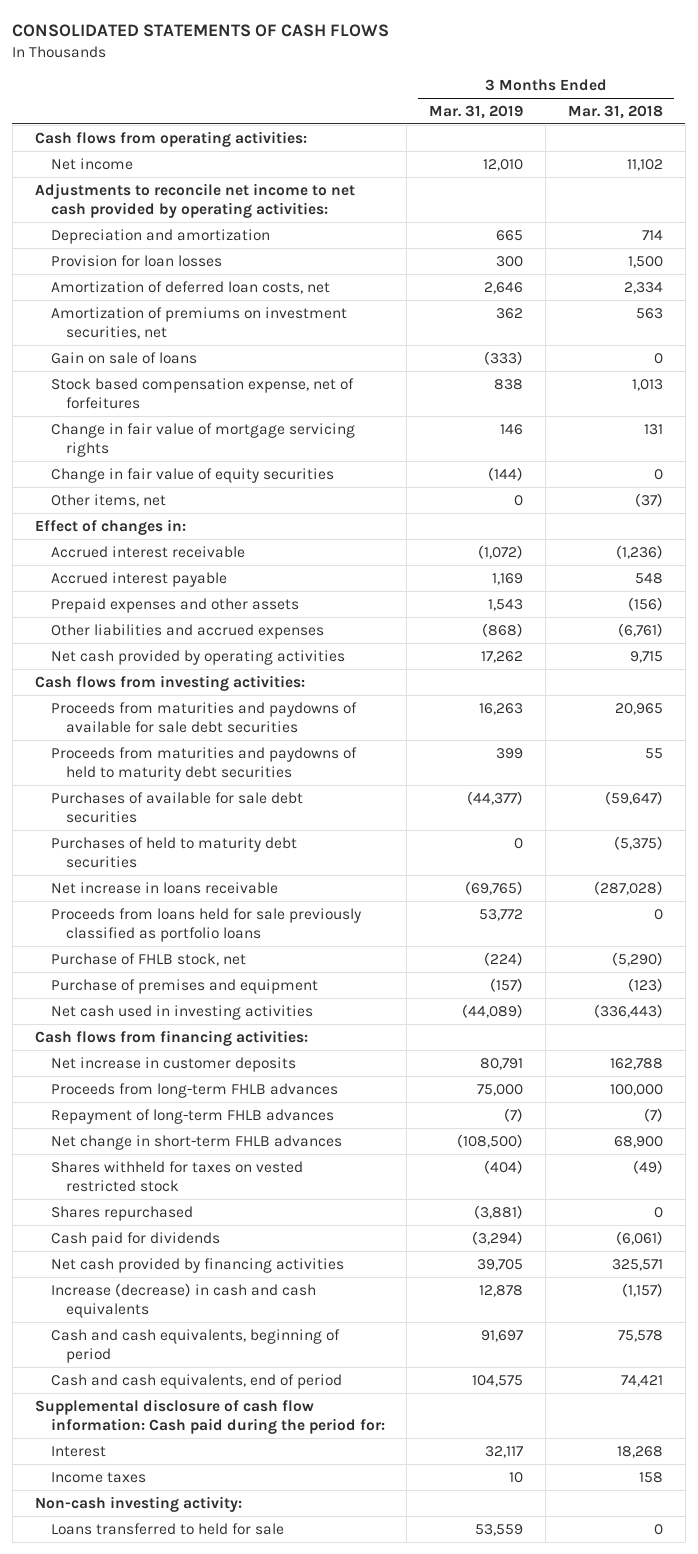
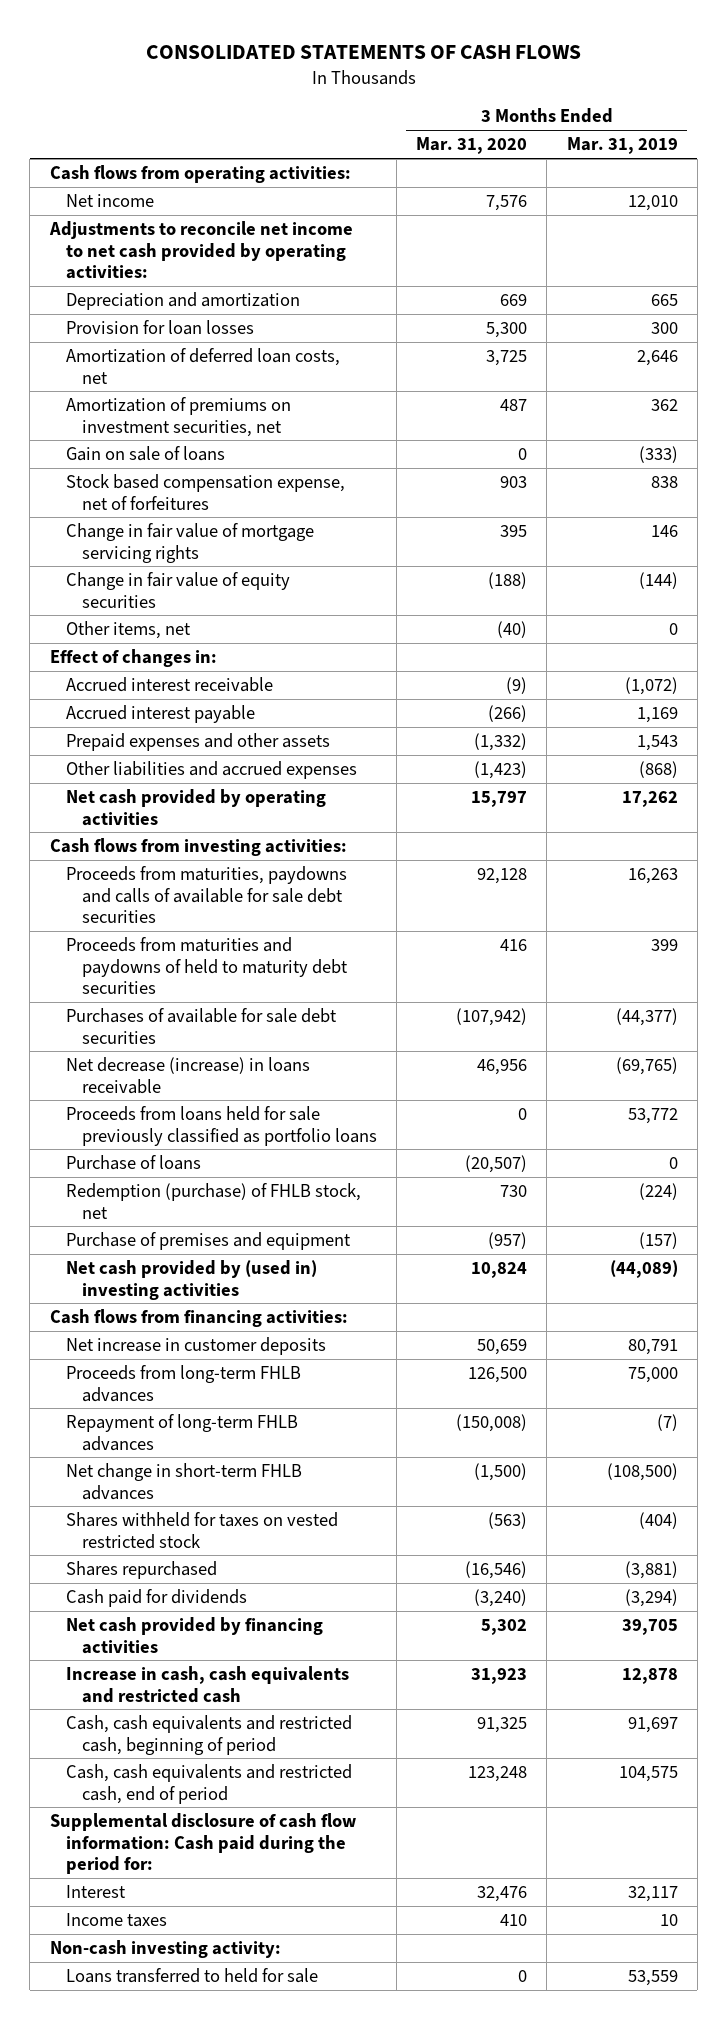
- | 3 Months Ended Mar. 31, 2019 | 3 Months Ended Mar. 31, 2018
+ | 3 Months Ended Mar. 31, 2020 | 3 Months Ended Mar. 31, 2019
- Proceeds from maturities and paydowns of available for sale debt securities | 16,263 | 20,965
+ Proceeds from maturities, paydowns and calls of available for sale debt securities | 92,128 | 16,263
- Purchases of held to maturity debt securities | 0 | (5,375)
- Net increase in loans receivable | (69,765) | (287,028)
+ Net decrease (increase) in loans receivable | 46,956 | (69,765)
- Purchase of FHLB stock, net | (224) | (5,290)
+ Purchase of loans | (20,507) | 0
+ Redemption (purchase) of FHLB stock, net | 730 | (224)
- Net cash used in investing activities | (44,089) | (336,443)
+ Net cash provided by (used in) investing activities | 10,824 | (44,089)
- Increase (decrease) in cash and cash equivalents | 12,878 | (1,157)
- Cash and cash equivalents, beginning of period | 91,697 | 75,578
- Cash and cash equivalents, end of period | 104,575 | 74,421
+ Increase in cash, cash equivalents and restricted cash | 31,923 | 12,878
+ Cash, cash equivalents and restricted cash, beginning of period | 91,325 | 91,697
+ Cash, cash equivalents and restricted cash, end of period | 123,248 | 104,575

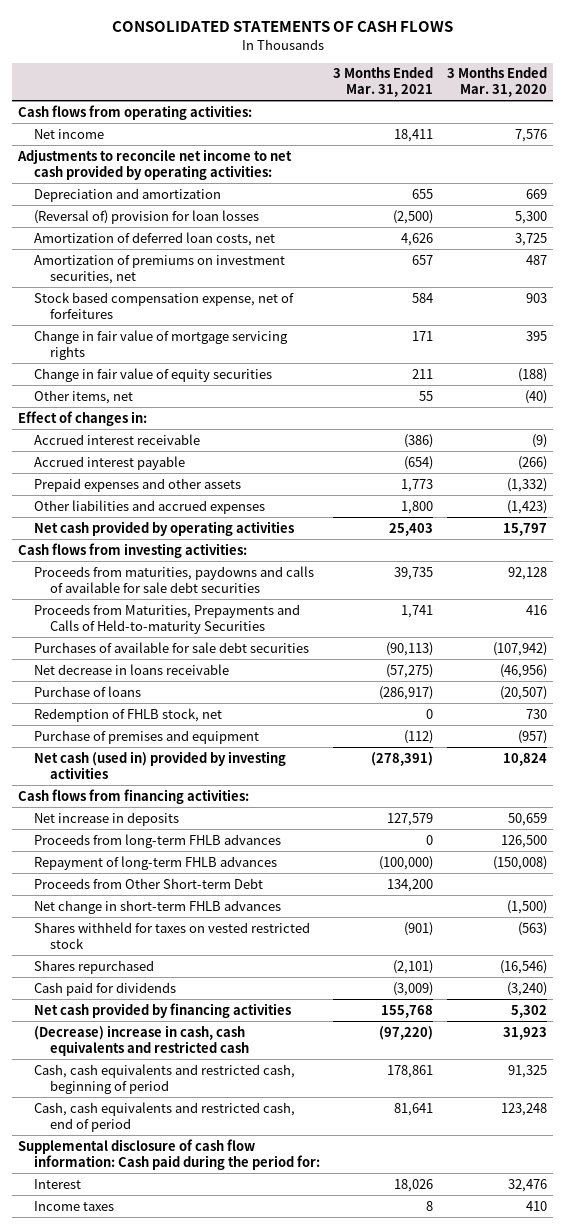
- | 3 Months Ended Mar. 31, 2020 | 3 Months Ended Mar. 31, 2019
+ | 3 Months Ended Mar. 31, 2021 | 3 Months Ended Mar. 31, 2020
- Provision for loan losses | 5,300 | 300
+ (Reversal of) provision for loan losses | (2,500) | 5,300
- Gain on sale of loans | 0 | (333)
- Proceeds from maturities and paydowns of held to maturity debt securities | 416 | 399
+ Proceeds from Maturities, Prepayments and Calls of Held-to-maturity Securities | 1,741 | 416
- Net decrease (increase) in loans receivable | 46,956 | (69,765)
- Proceeds from loans held for sale previously classified as portfolio loans | 0 | 53,772
+ Net decrease in loans receivable | (57,275) | (46,956)
- Redemption (purchase) of FHLB stock, net | 730 | (224)
+ Redemption of FHLB stock, net | 0 | 730
- Net cash provided by (used in) investing activities | 10,824 | (44,089)
+ Net cash (used in) provided by investing activities | (278,391) | 10,824
- Net increase in customer deposits | 50,659 | 80,791
+ Net increase in deposits | 127,579 | 50,659
+ Proceeds from Other Short-term Debt | 134,200 |
- Increase in cash, cash equivalents and restricted cash | 31,923 | 12,878
+ (Decrease) increase in cash, cash equivalents and restricted cash | (97,220) | 31,923
- Non-cash investing activity:
- Loans transferred to held for sale | 0 | 53,559

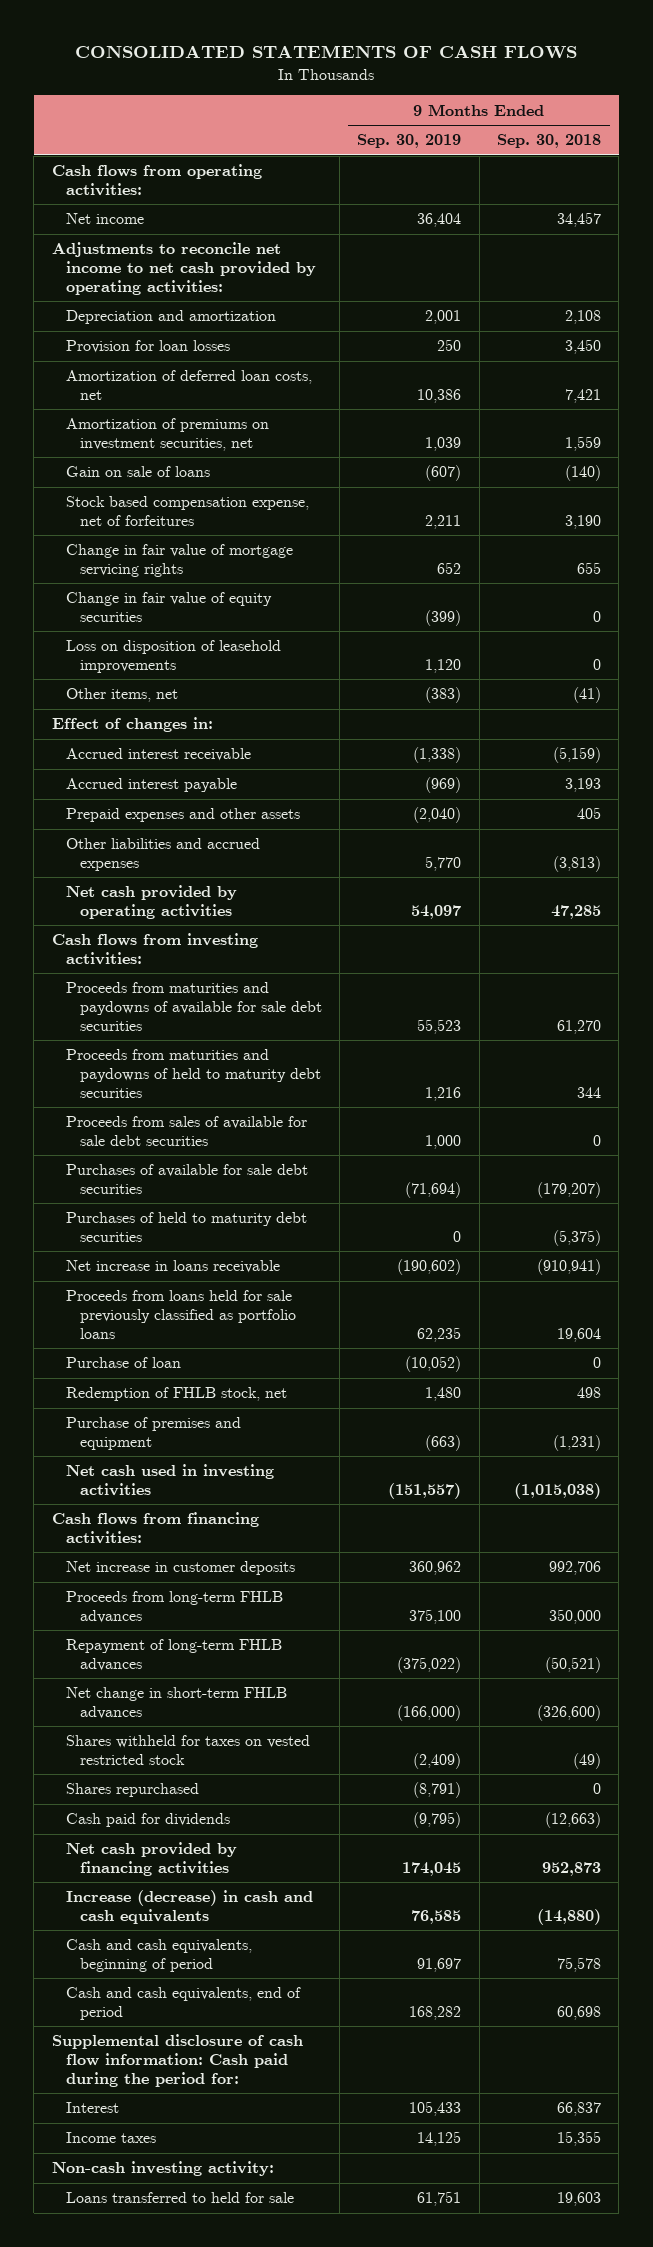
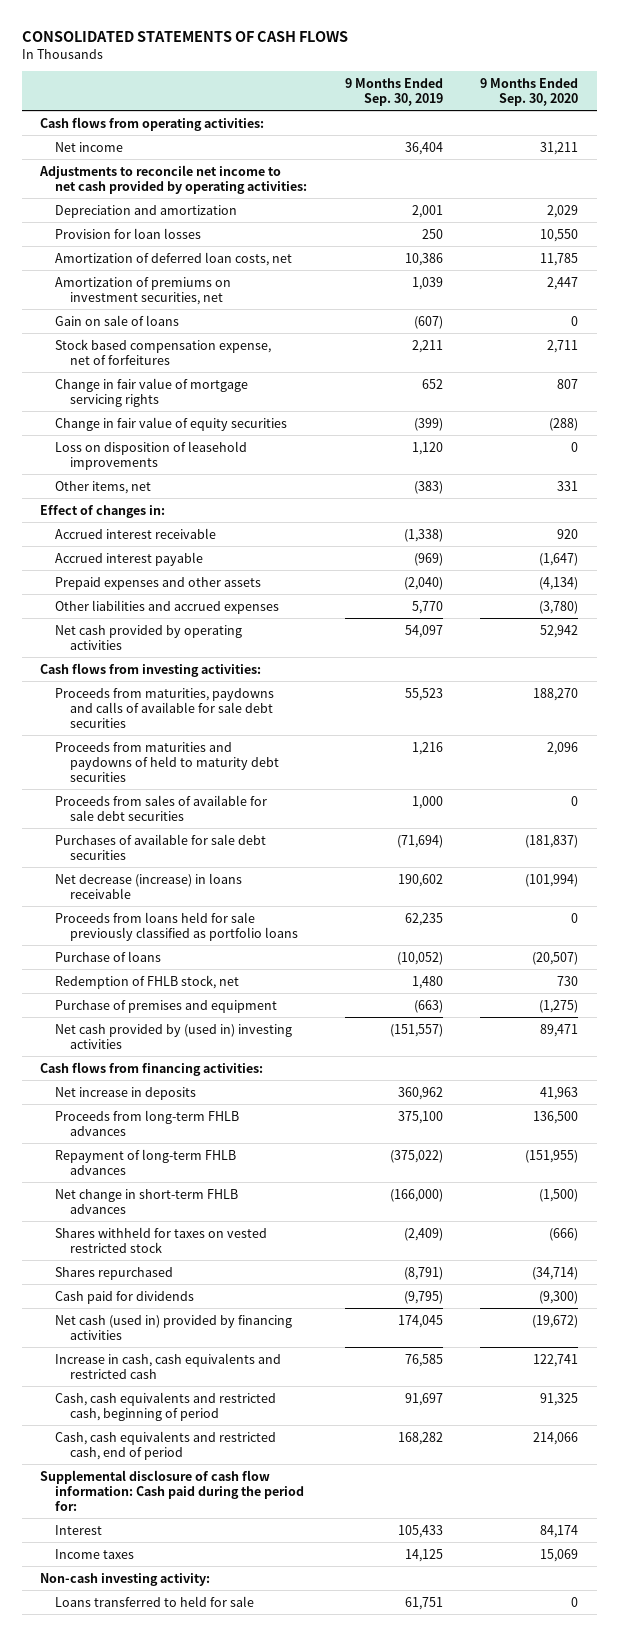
- | 9 Months Ended Sep. 30, 2019 | 9 Months Ended Sep. 30, 2018
+ | 9 Months Ended Sep. 30, 2019 | 9 Months Ended Sep. 30, 2020
- Proceeds from maturities and paydowns of available for sale debt securities | 55,523 | 61,270
+ Proceeds from maturities, paydowns and calls of available for sale debt securities | 55,523 | 188,270
- Purchases of held to maturity debt securities | 0 | (5,375)
- Net increase in loans receivable | (190,602) | (910,941)
+ Net decrease (increase) in loans receivable | 190,602 | (101,994)
- Purchase of loan | (10,052) | 0
+ Purchase of loans | (10,052) | (20,507)
- Net cash used in investing activities | (151,557) | (1,015,038)
+ Net cash provided by (used in) investing activities | (151,557) | 89,471
- Net increase in customer deposits | 360,962 | 992,706
+ Net increase in deposits | 360,962 | 41,963
- Net cash provided by financing activities | 174,045 | 952,873
- Increase (decrease) in cash and cash equivalents | 76,585 | (14,880)
- Cash and cash equivalents, beginning of period | 91,697 | 75,578
- Cash and cash equivalents, end of period | 168,282 | 60,698
+ Net cash (used in) provided by financing activities | 174,045 | (19,672)
+ Increase in cash, cash equivalents and restricted cash | 76,585 | 122,741
+ Cash, cash equivalents and restricted cash, beginning of period | 91,697 | 91,325
+ Cash, cash equivalents and restricted cash, end of period | 168,282 | 214,066

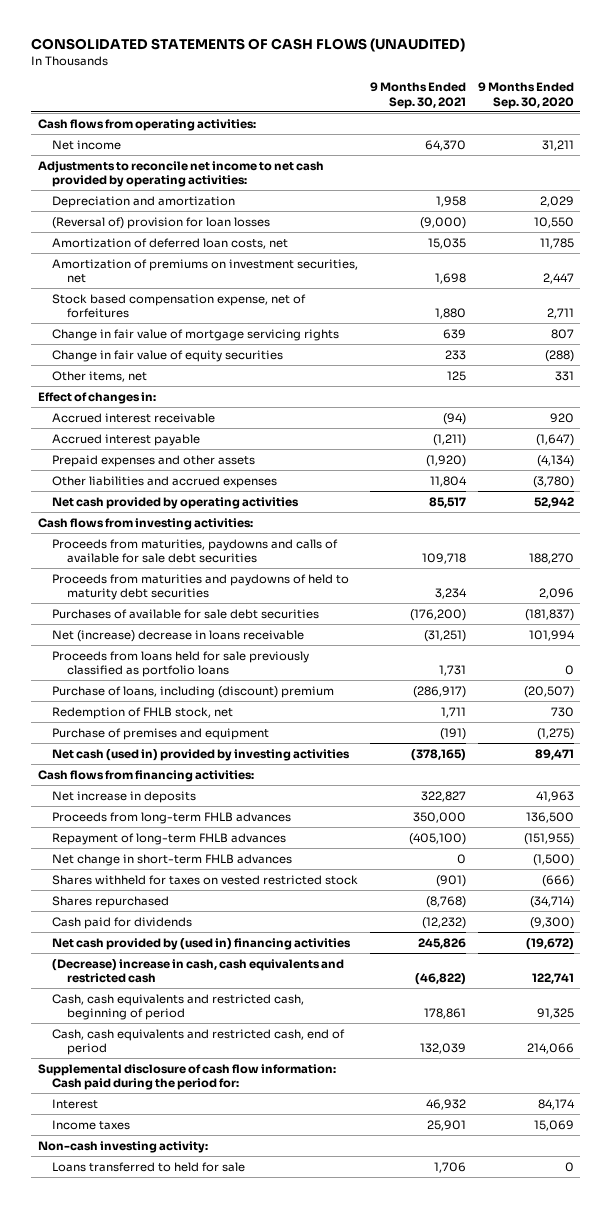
- CONSOLIDATED STATEMENTS OF CASH FLOWS
+ CONSOLIDATED STATEMENTS OF CASH FLOWS (UNAUDITED)
- | 9 Months Ended Sep. 30, 2019 | 9 Months Ended Sep. 30, 2020
+ | 9 Months Ended Sep. 30, 2021 | 9 Months Ended Sep. 30, 2020
- Provision for loan losses | 250 | 10,550
+ (Reversal of) provision for loan losses | (9,000) | 10,550
- Gain on sale of loans | (607) | 0
- Loss on disposition of leasehold improvements | 1,120 | 0
- Proceeds from sales of available for sale debt securities | 1,000 | 0
- Net decrease (increase) in loans receivable | 190,602 | (101,994)
+ Net (increase) decrease in loans receivable | (31,251) | 101,994
- Purchase of loans | (10,052) | (20,507)
+ Purchase of loans, including (discount) premium | (286,917) | (20,507)
- Net cash provided by (used in) investing activities | (151,557) | 89,471
+ Net cash (used in) provided by investing activities | (378,165) | 89,471
- Net cash (used in) provided by financing activities | 174,045 | (19,672)
- Increase in cash, cash equivalents and restricted cash | 76,585 | 122,741
+ Net cash provided by (used in) financing activities | 245,826 | (19,672)
+ (Decrease) increase in cash, cash equivalents and restricted cash | (46,822) | 122,741

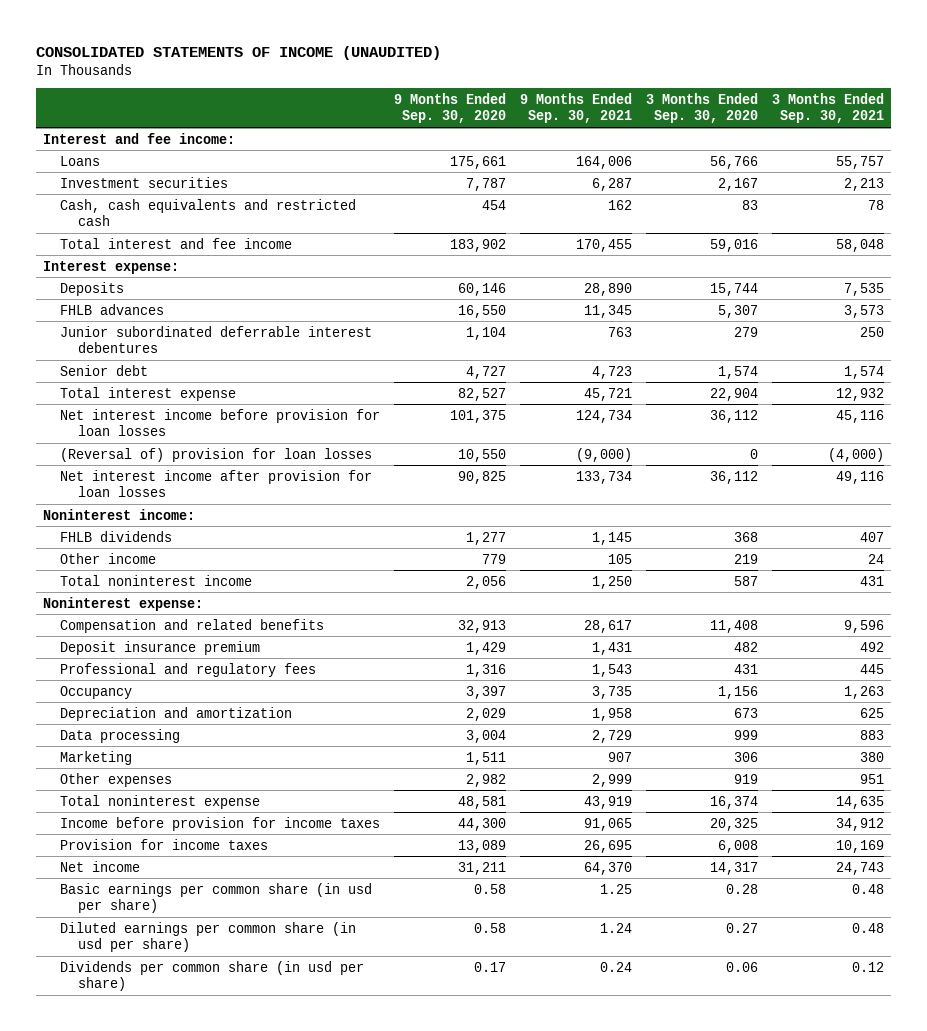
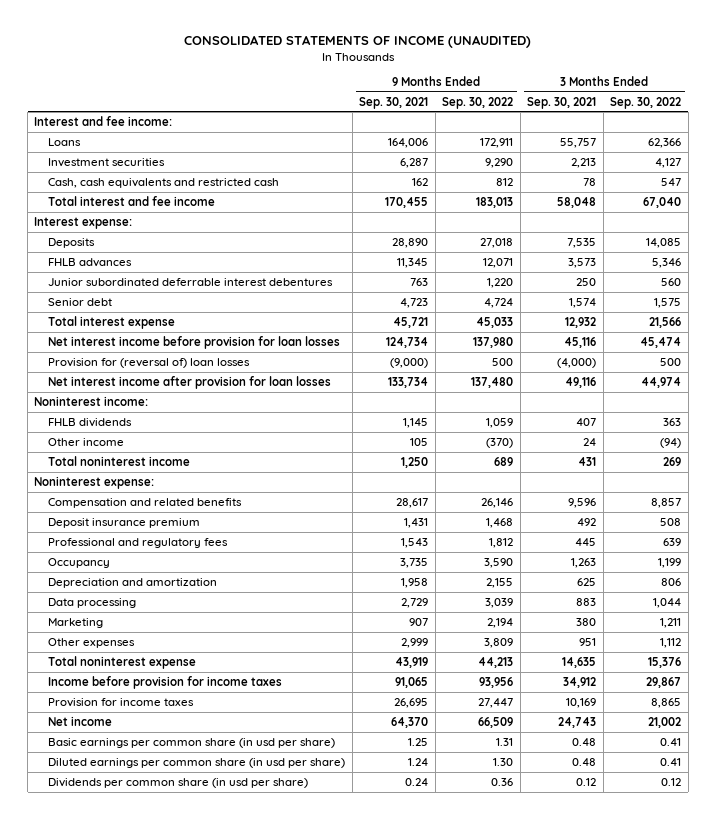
- | 9 Months Ended Sep. 30, 2020 | 9 Months Ended Sep. 30, 2021 | 3 Months Ended Sep. 30, 2020 | 3 Months Ended Sep. 30, 2021
+ | 9 Months Ended Sep. 30, 2021 | 9 Months Ended Sep. 30, 2022 | 3 Months Ended Sep. 30, 2021 | 3 Months Ended Sep. 30, 2022
- (Reversal of) provision for loan losses | 10,550 | (9,000) | 0 | (4,000)
+ Provision for (reversal of) loan losses | (9,000) | 500 | (4,000) | 500

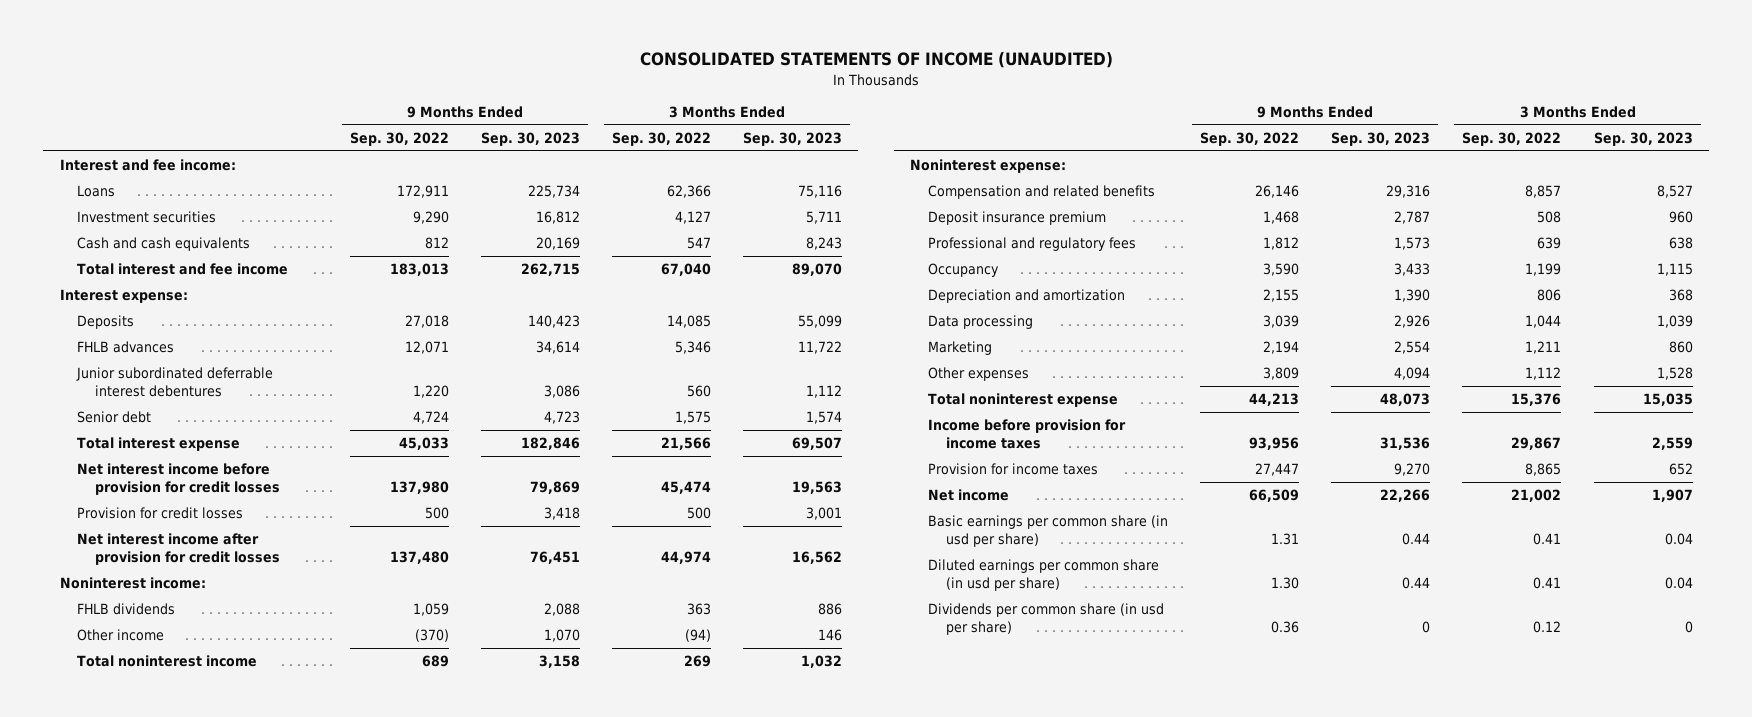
- | 9 Months Ended Sep. 30, 2021 | 9 Months Ended Sep. 30, 2022 | 3 Months Ended Sep. 30, 2021 | 3 Months Ended Sep. 30, 2022
+ | 9 Months Ended Sep. 30, 2022 | 9 Months Ended Sep. 30, 2023 | 3 Months Ended Sep. 30, 2022 | 3 Months Ended Sep. 30, 2023
- Cash, cash equivalents and restricted cash | 162 | 812 | 78 | 547
+ Cash and cash equivalents | 812 | 20,169 | 547 | 8,243
- Net interest income before provision for loan losses | 124,734 | 137,980 | 45,116 | 45,474
- Provision for (reversal of) loan losses | (9,000) | 500 | (4,000) | 500
- Net interest income after provision for loan losses | 133,734 | 137,480 | 49,116 | 44,974
+ Net interest income before provision for credit losses | 137,980 | 79,869 | 45,474 | 19,563
+ Provision for credit losses | 500 | 3,418 | 500 | 3,001
+ Net interest income after provision for credit losses | 137,480 | 76,451 | 44,974 | 16,562

